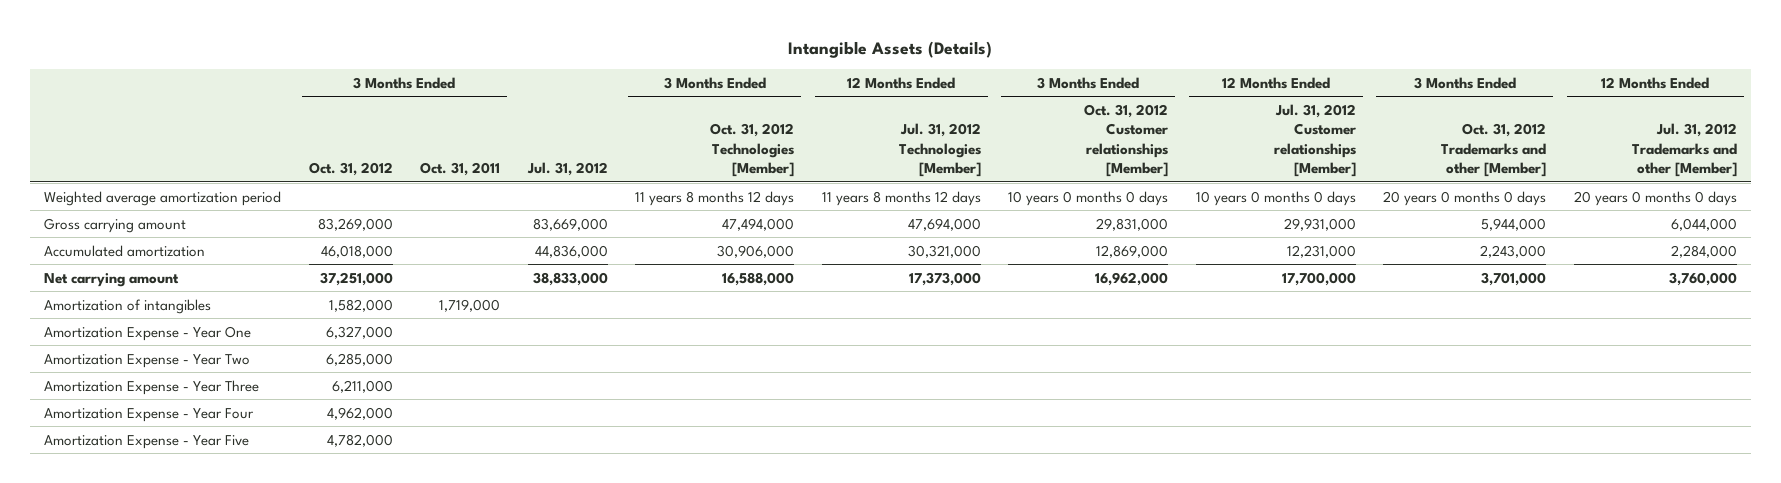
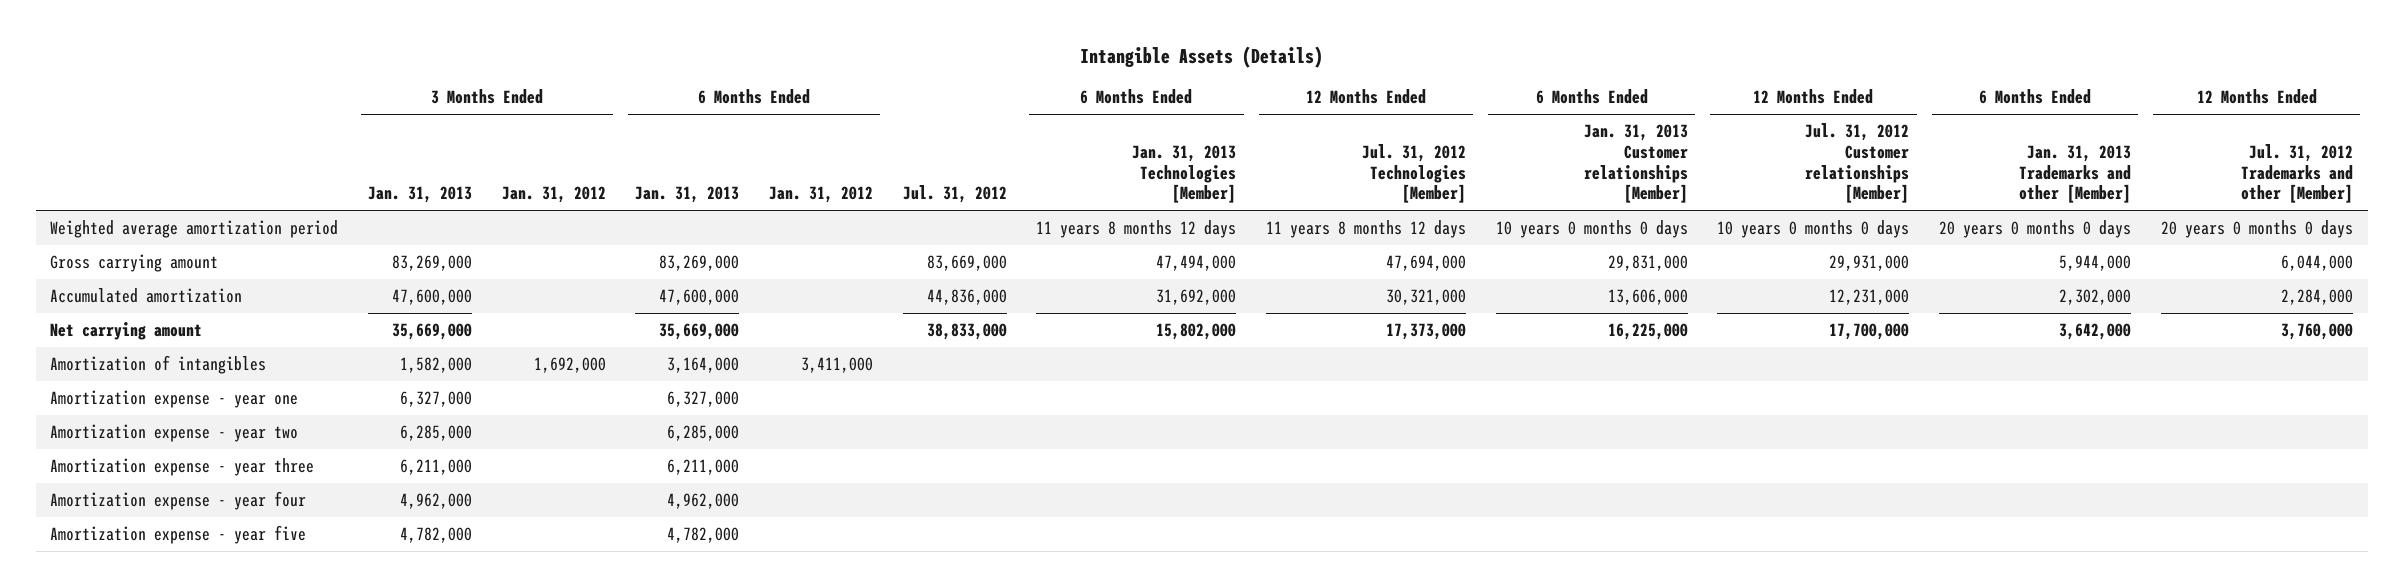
- | 3 Months Ended Oct. 31, 2012 | 3 Months Ended Oct. 31, 2011 | Jul. 31, 2012 | 3 Months Ended Oct. 31, 2012 Technologies [Member] | 12 Months Ended Jul. 31, 2012 Technologies [Member] | 3 Months Ended Oct. 31, 2012 Customer relationships [Member] | 12 Months Ended Jul. 31, 2012 Customer relationships [Member] | 3 Months Ended Oct. 31, 2012 Trademarks and other [Member] | 12 Months Ended Jul. 31, 2012 Trademarks and other [Member]
+ | 3 Months Ended Jan. 31, 2013 | 3 Months Ended Jan. 31, 2012 | 6 Months Ended Jan. 31, 2013 | 6 Months Ended Jan. 31, 2012 | Jul. 31, 2012 | 6 Months Ended Jan. 31, 2013 Technologies [Member] | 12 Months Ended Jul. 31, 2012 Technologies [Member] | 6 Months Ended Jan. 31, 2013 Customer relationships [Member] | 12 Months Ended Jul. 31, 2012 Customer relationships [Member] | 6 Months Ended Jan. 31, 2013 Trademarks and other [Member] | 12 Months Ended Jul. 31, 2012 Trademarks and other [Member]
- Amortization Expense - Year One | 6,327,000 | | | | | | | |
- Amortization Expense - Year Two | 6,285,000 | | | | | | | |
- Amortization Expense - Year Three | 6,211,000 | | | | | | | |
- Amortization Expense - Year Four | 4,962,000 | | | | | | | |
- Amortization Expense - Year Five | 4,782,000 | | | | | | | |
+ Amortization expense - year one | 6,327,000 | | 6,327,000 | | | | | | | |
+ Amortization expense - year two | 6,285,000 | | 6,285,000 | | | | | | | |
+ Amortization expense - year three | 6,211,000 | | 6,211,000 | | | | | | | |
+ Amortization expense - year four | 4,962,000 | | 4,962,000 | | | | | | | |
+ Amortization expense - year five | 4,782,000 | | 4,782,000 | | | | | | | |

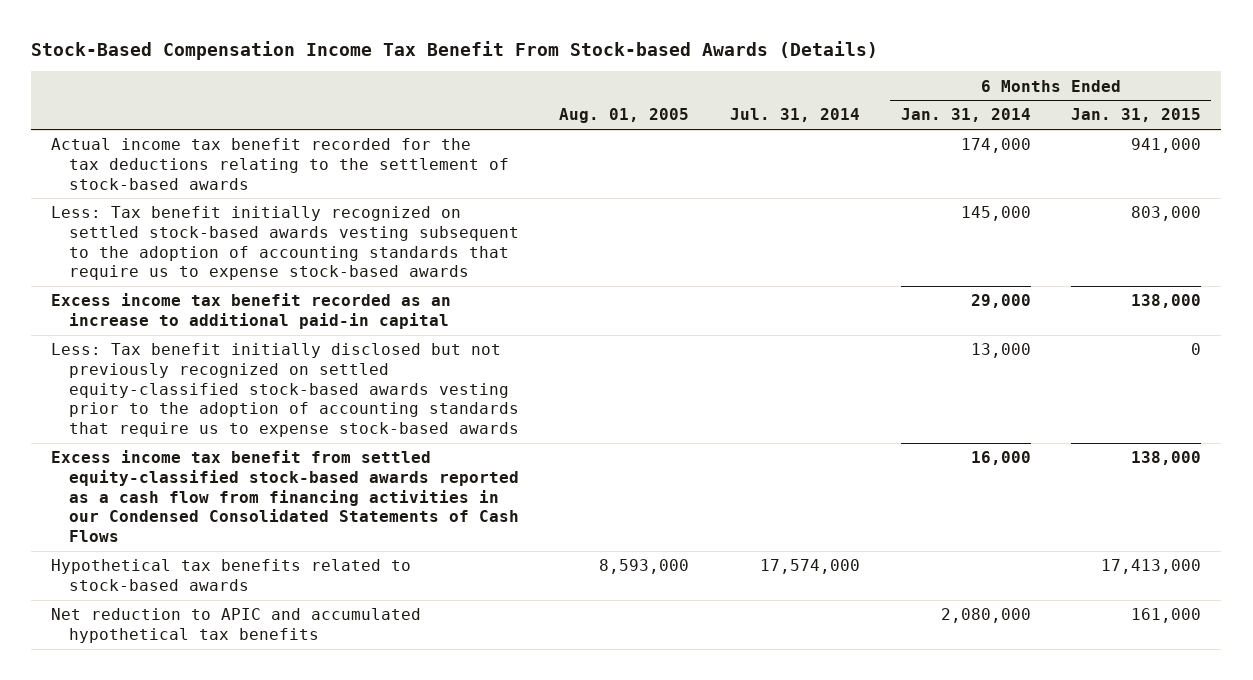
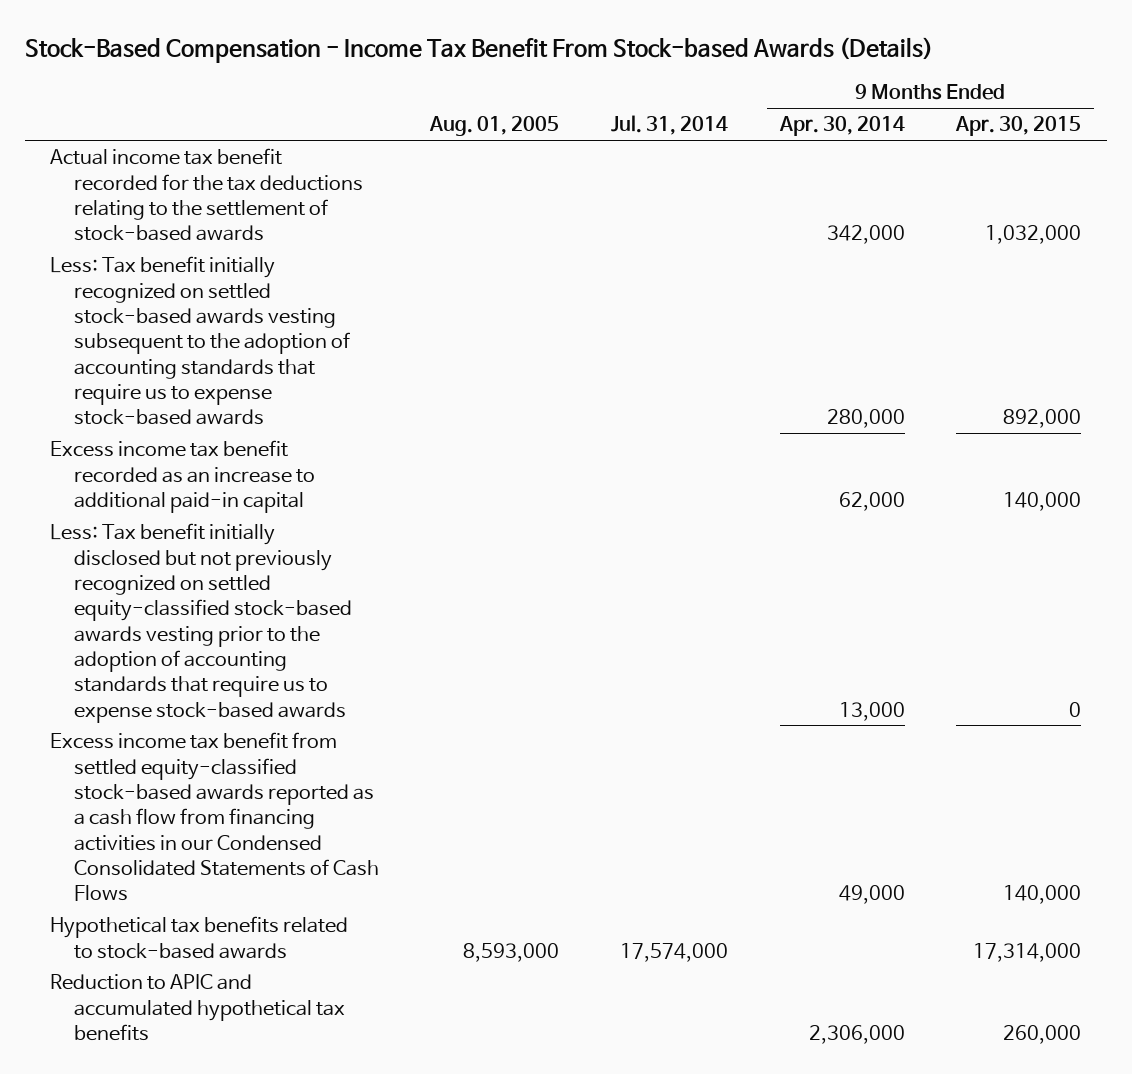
- Stock-Based Compensation Income Tax Benefit From Stock-based Awards (Details)
+ Stock-Based Compensation - Income Tax Benefit From Stock-based Awards (Details)
- | Aug. 01, 2005 | Jul. 31, 2014 | 6 Months Ended Jan. 31, 2014 | 6 Months Ended Jan. 31, 2015
+ | Aug. 01, 2005 | Jul. 31, 2014 | 9 Months Ended Apr. 30, 2014 | 9 Months Ended Apr. 30, 2015
- Net reduction to APIC and accumulated hypothetical tax benefits | | | 2,080,000 | 161,000
+ Reduction to APIC and accumulated hypothetical tax benefits | | | 2,306,000 | 260,000

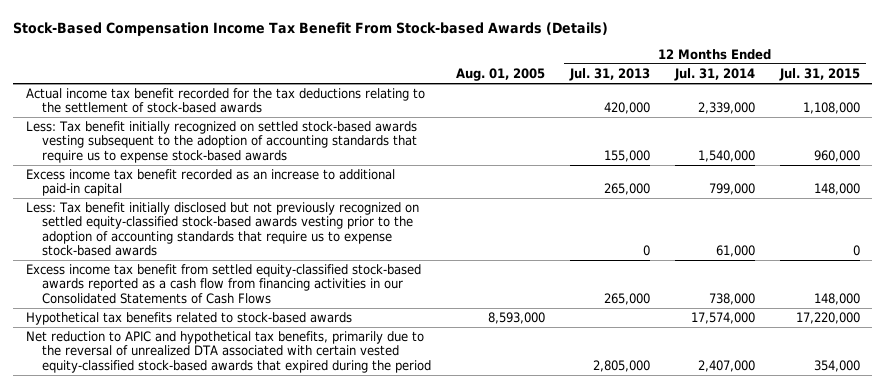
- Stock-Based Compensation - Income Tax Benefit From Stock-based Awards (Details)
+ Stock-Based Compensation Income Tax Benefit From Stock-based Awards (Details)
- | Aug. 01, 2005 | Jul. 31, 2014 | 9 Months Ended Apr. 30, 2014 | 9 Months Ended Apr. 30, 2015
+ | Aug. 01, 2005 | 12 Months Ended Jul. 31, 2013 | 12 Months Ended Jul. 31, 2014 | 12 Months Ended Jul. 31, 2015
- Excess income tax benefit from settled equity-classified stock-based awards reported as a cash flow from financing activities in our Condensed Consolidated Statements of Cash Flows | | | 49,000 | 140,000
+ Excess income tax benefit from settled equity-classified stock-based awards reported as a cash flow from financing activities in our Consolidated Statements of Cash Flows | | 265,000 | 738,000 | 148,000
- Reduction to APIC and accumulated hypothetical tax benefits | | | 2,306,000 | 260,000
+ Net reduction to APIC and hypothetical tax benefits, primarily due to the reversal of unrealized DTA associated with certain vested equity-classified stock-based awards that expired during the period | | 2,805,000 | 2,407,000 | 354,000

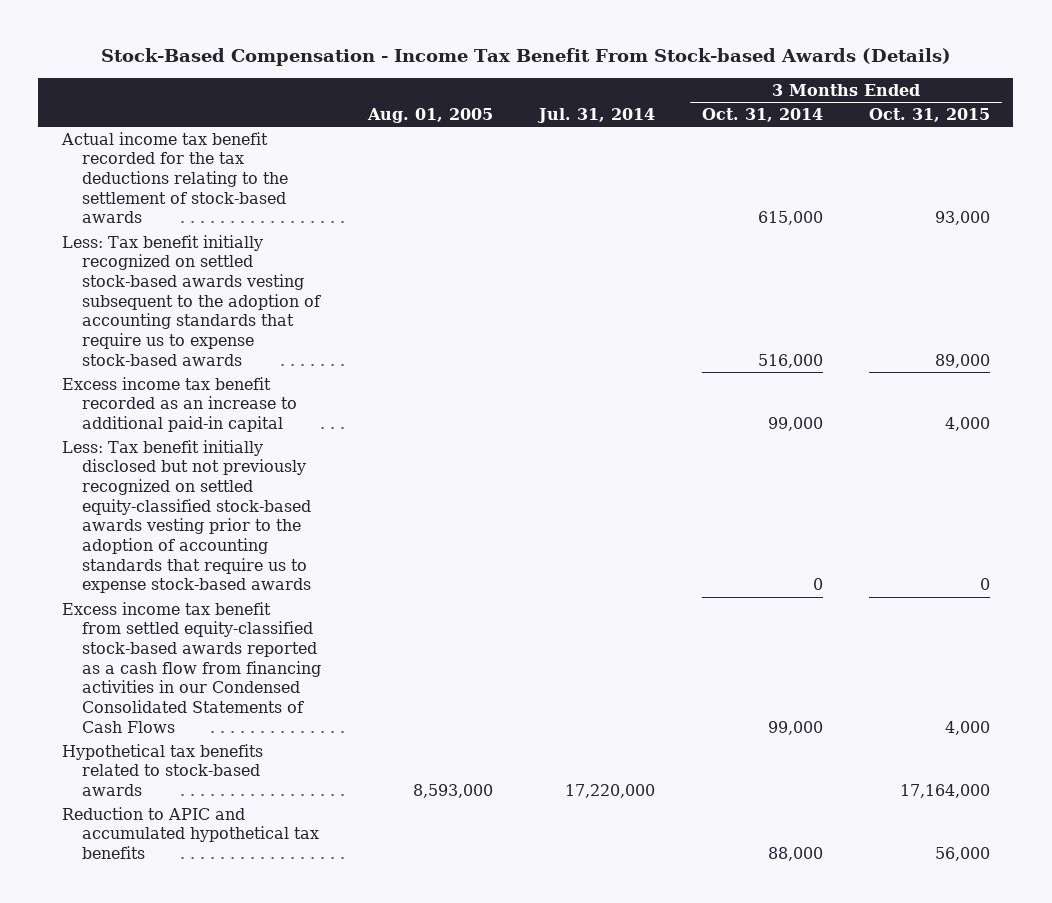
- Stock-Based Compensation Income Tax Benefit From Stock-based Awards (Details)
+ Stock-Based Compensation - Income Tax Benefit From Stock-based Awards (Details)
- | Aug. 01, 2005 | 12 Months Ended Jul. 31, 2013 | 12 Months Ended Jul. 31, 2014 | 12 Months Ended Jul. 31, 2015
+ | Aug. 01, 2005 | Jul. 31, 2014 | 3 Months Ended Oct. 31, 2014 | 3 Months Ended Oct. 31, 2015
- Excess income tax benefit from settled equity-classified stock-based awards reported as a cash flow from financing activities in our Consolidated Statements of Cash Flows | | 265,000 | 738,000 | 148,000
+ Excess income tax benefit from settled equity-classified stock-based awards reported as a cash flow from financing activities in our Condensed Consolidated Statements of Cash Flows | | | 99,000 | 4,000
- Net reduction to APIC and hypothetical tax benefits, primarily due to the reversal of unrealized DTA associated with certain vested equity-classified stock-based awards that expired during the period | | 2,805,000 | 2,407,000 | 354,000
+ Reduction to APIC and accumulated hypothetical tax benefits | | | 88,000 | 56,000

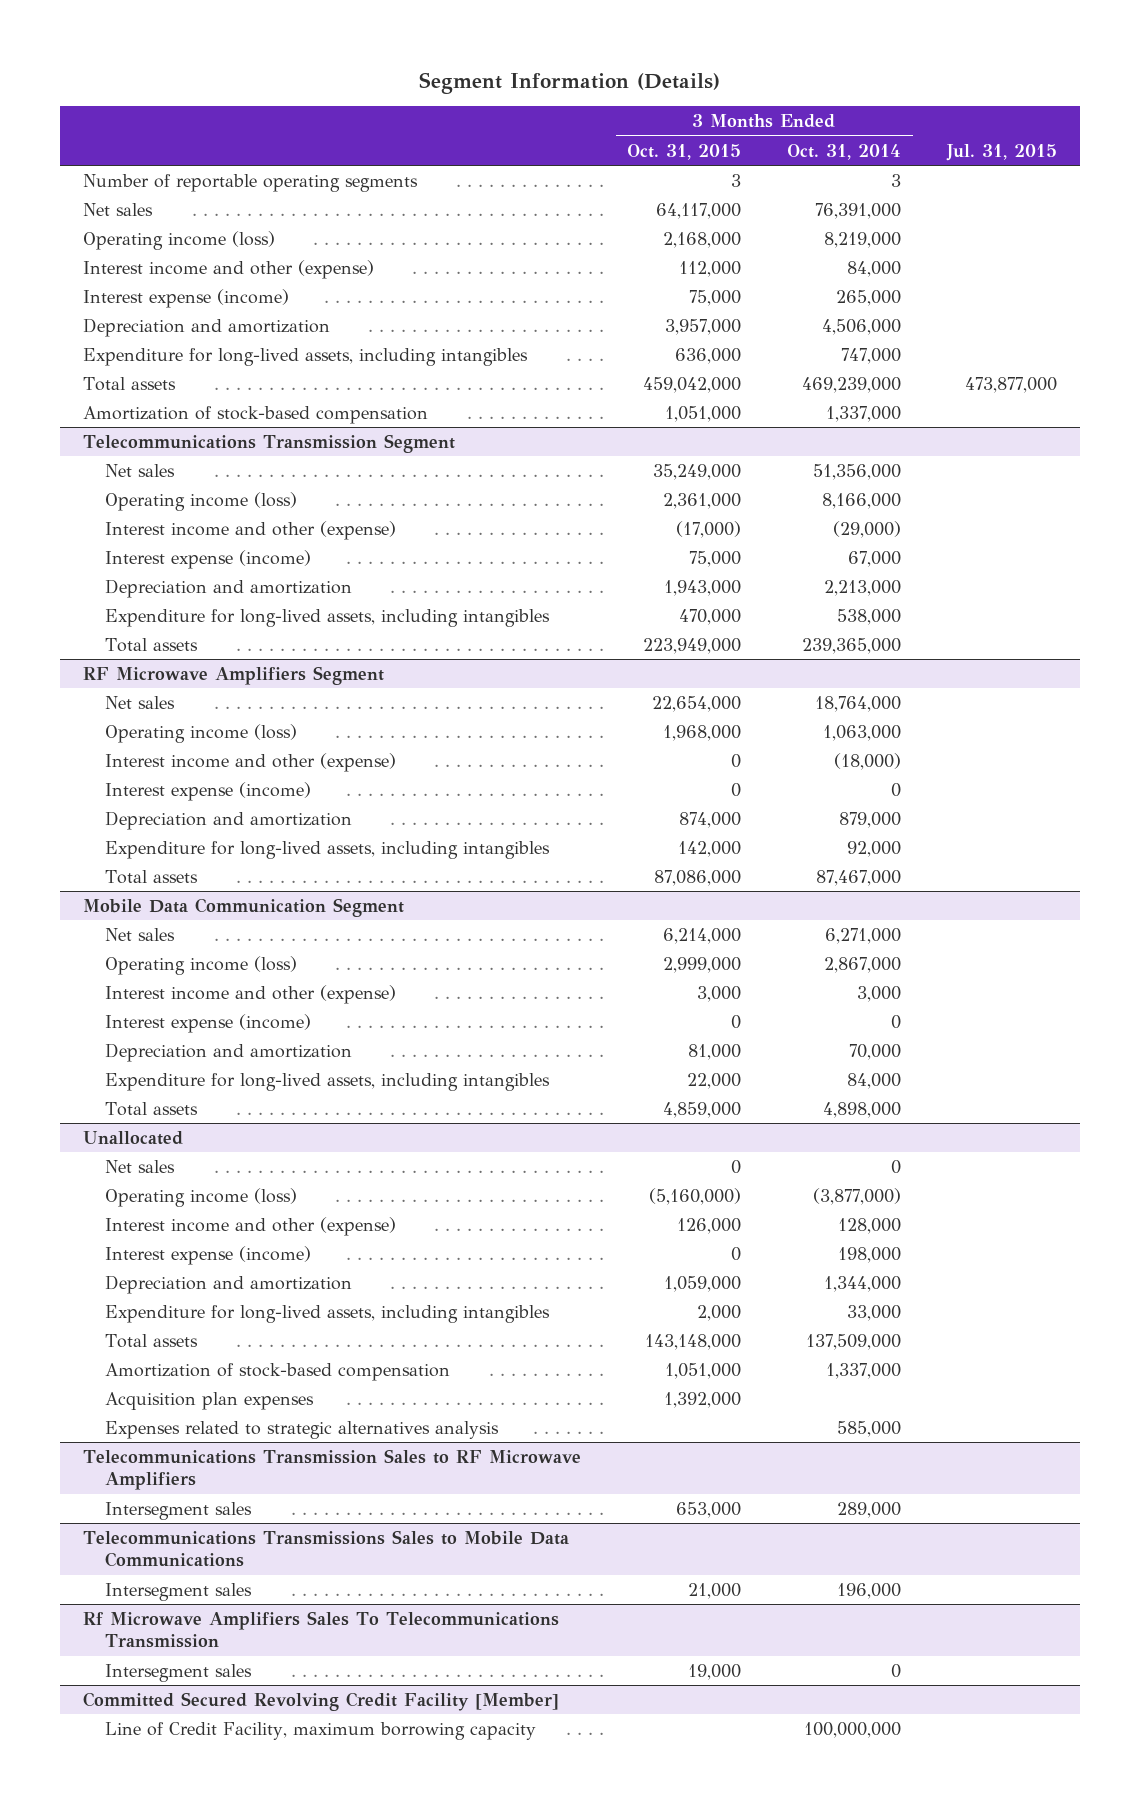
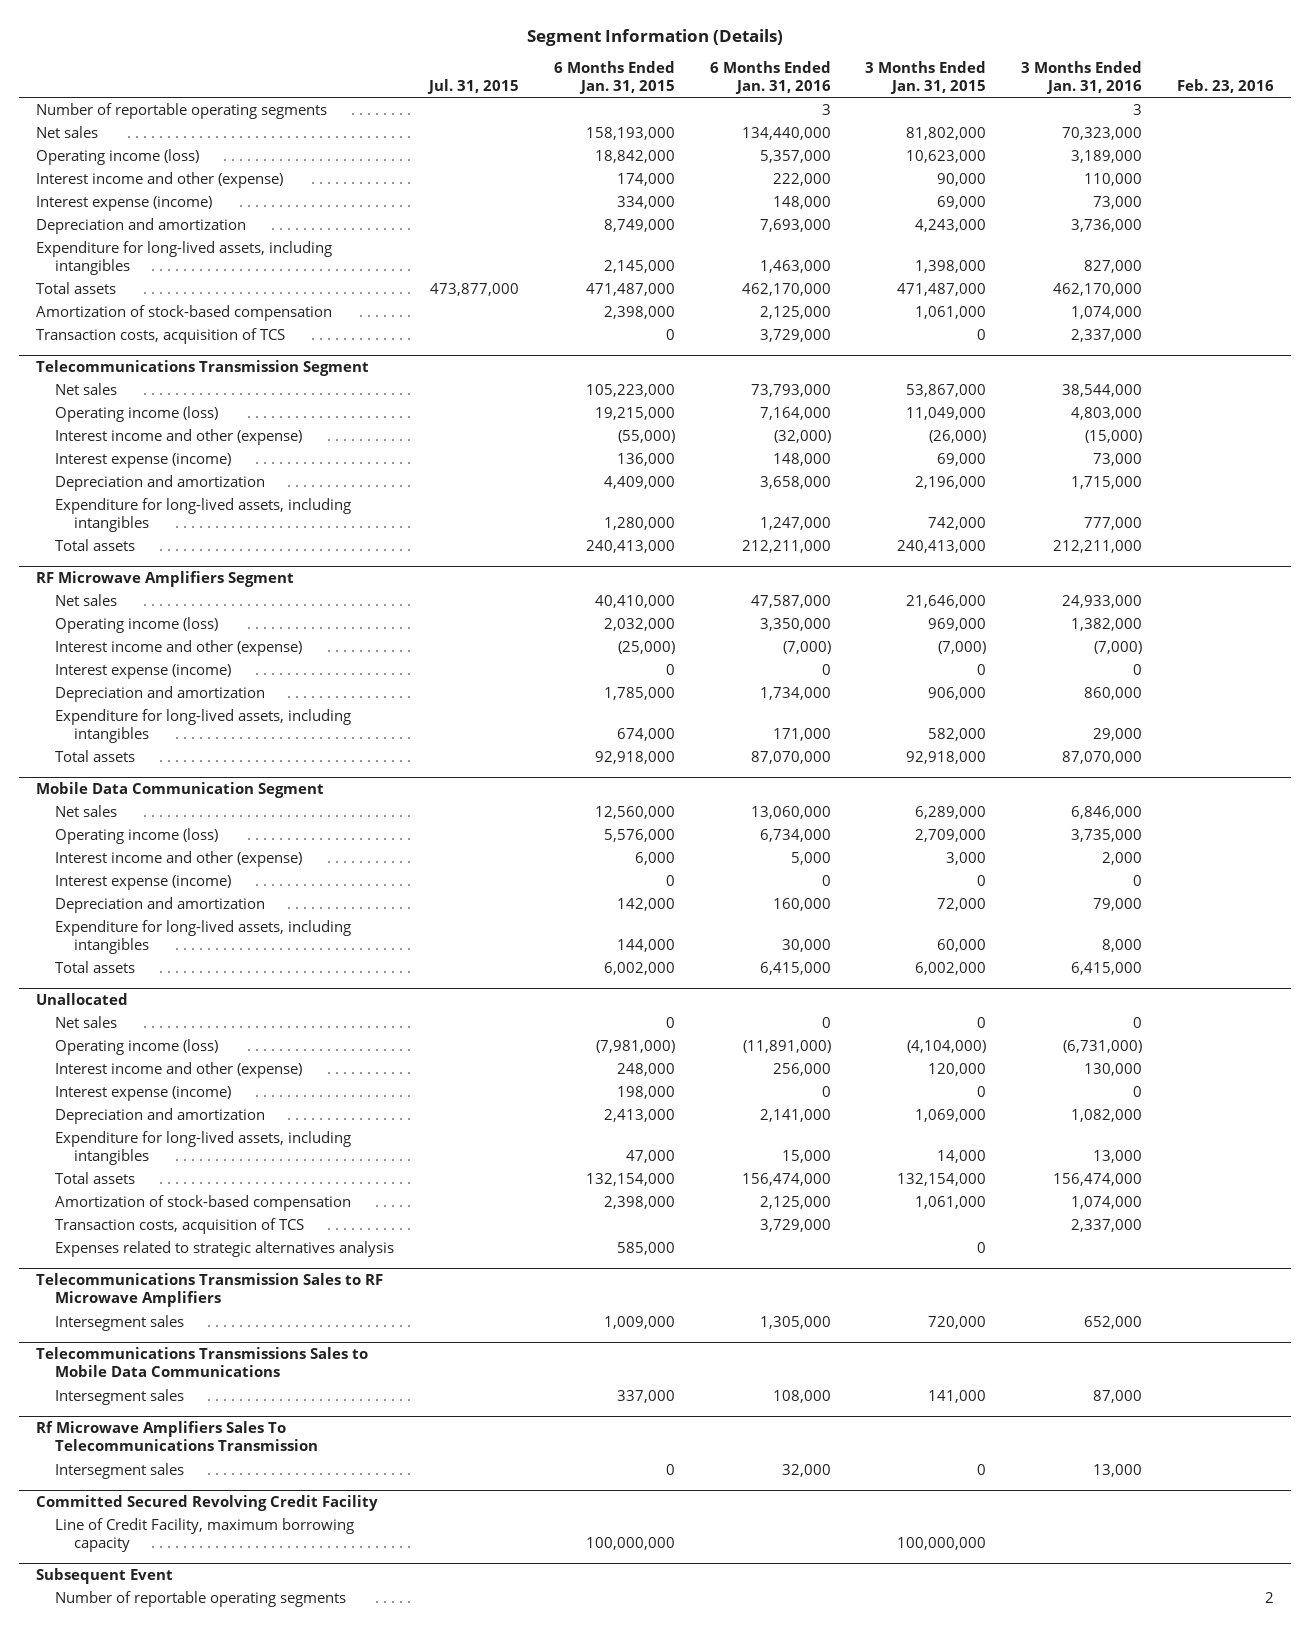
- | 3 Months Ended Oct. 31, 2015 | 3 Months Ended Oct. 31, 2014 | Jul. 31, 2015
+ | Jul. 31, 2015 | 6 Months Ended Jan. 31, 2015 | 6 Months Ended Jan. 31, 2016 | 3 Months Ended Jan. 31, 2015 | 3 Months Ended Jan. 31, 2016 | Feb. 23, 2016
+ Transaction costs, acquisition of TCS | | 0 | 3,729,000 | 0 | 2,337,000 |
@ Unallocated
- Acquisition plan expenses | 1,392,000 | |
+ Transaction costs, acquisition of TCS | | | 3,729,000 | | 2,337,000 |
- Committed Secured Revolving Credit Facility [Member]
+ Committed Secured Revolving Credit Facility
+ Subsequent Event
+ Number of reportable operating segments | | | | | | 2

